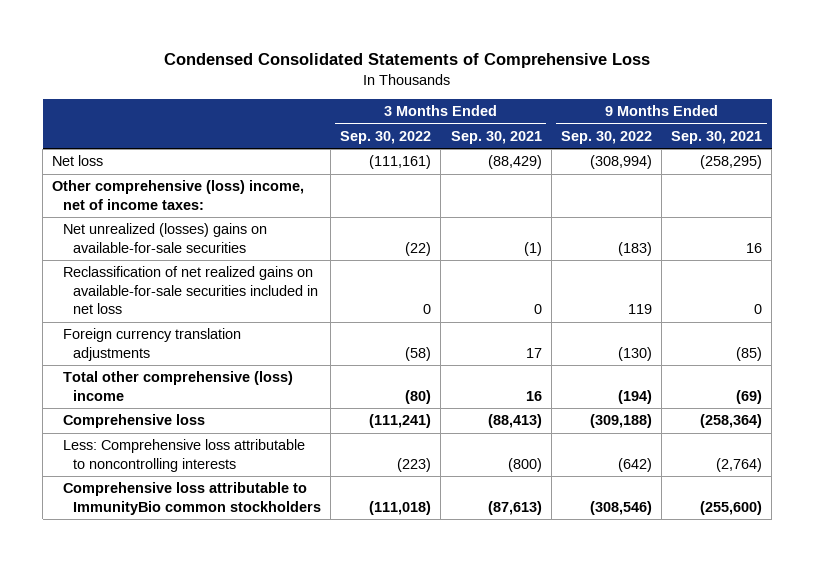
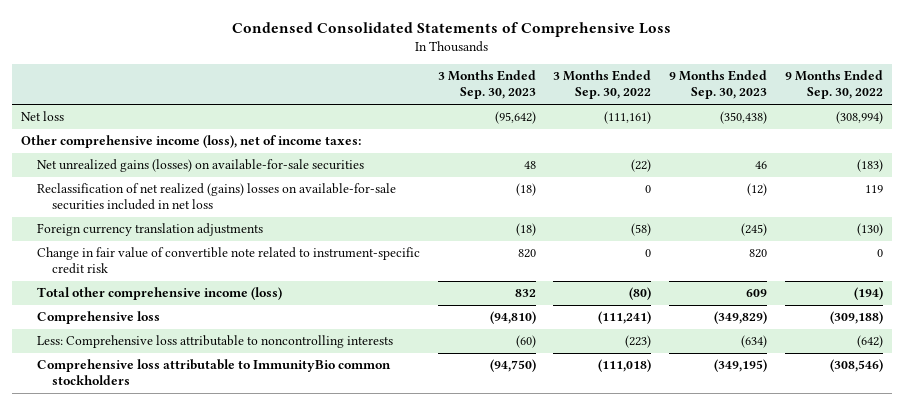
- | 3 Months Ended Sep. 30, 2022 | 3 Months Ended Sep. 30, 2021 | 9 Months Ended Sep. 30, 2022 | 9 Months Ended Sep. 30, 2021
+ | 3 Months Ended Sep. 30, 2023 | 3 Months Ended Sep. 30, 2022 | 9 Months Ended Sep. 30, 2023 | 9 Months Ended Sep. 30, 2022
- Other comprehensive (loss) income, net of income taxes:
- Net unrealized (losses) gains on available-for-sale securities | (22) | (1) | (183) | 16
- Reclassification of net realized gains on available-for-sale securities included in net loss | 0 | 0 | 119 | 0
+ Other comprehensive income (loss), net of income taxes:
+ Net unrealized gains (losses) on available-for-sale securities | 48 | (22) | 46 | (183)
+ Reclassification of net realized (gains) losses on available-for-sale securities included in net loss | (18) | 0 | (12) | 119
- Total other comprehensive (loss) income | (80) | 16 | (194) | (69)
+ Change in fair value of convertible note related to instrument-specific credit risk | 820 | 0 | 820 | 0
+ Total other comprehensive income (loss) | 832 | (80) | 609 | (194)

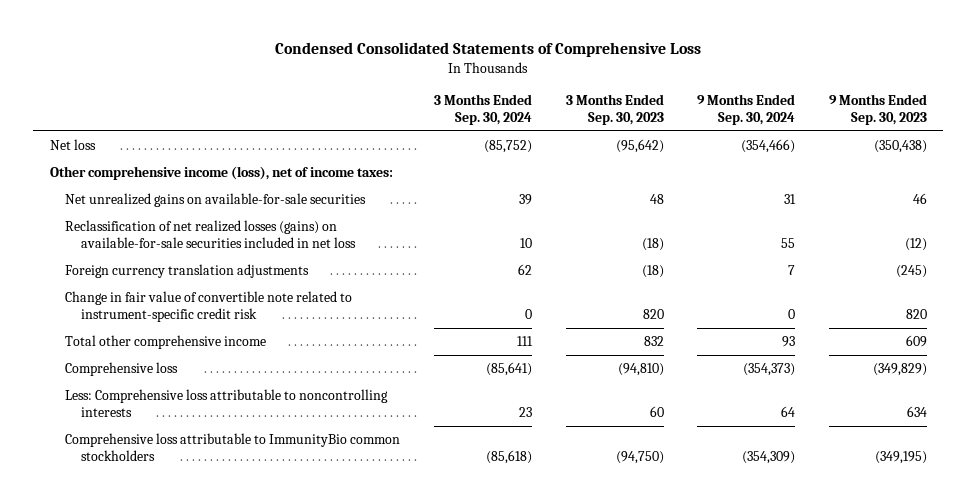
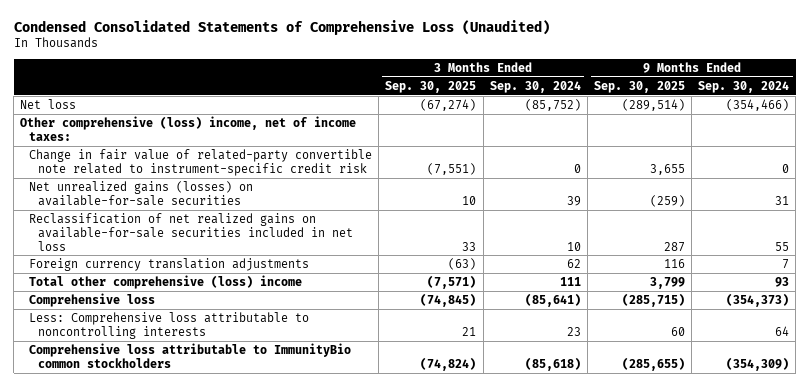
- Condensed Consolidated Statements of Comprehensive Loss
+ Condensed Consolidated Statements of Comprehensive Loss (Unaudited)
- | 3 Months Ended Sep. 30, 2024 | 3 Months Ended Sep. 30, 2023 | 9 Months Ended Sep. 30, 2024 | 9 Months Ended Sep. 30, 2023
+ | 3 Months Ended Sep. 30, 2025 | 3 Months Ended Sep. 30, 2024 | 9 Months Ended Sep. 30, 2025 | 9 Months Ended Sep. 30, 2024
- Other comprehensive income (loss), net of income taxes:
- Net unrealized gains on available-for-sale securities | 39 | 48 | 31 | 46
- Reclassification of net realized losses (gains) on available-for-sale securities included in net loss | 10 | (18) | 55 | (12)
+ Other comprehensive (loss) income, net of income taxes:
+ Change in fair value of related-party convertible note related to instrument-specific credit risk | (7,551) | 0 | 3,655 | 0
+ Net unrealized gains (losses) on available-for-sale securities | 10 | 39 | (259) | 31
+ Reclassification of net realized gains on available-for-sale securities included in net loss | 33 | 10 | 287 | 55
- Change in fair value of convertible note related to instrument-specific credit risk | 0 | 820 | 0 | 820
- Total other comprehensive income | 111 | 832 | 93 | 609
+ Total other comprehensive (loss) income | (7,571) | 111 | 3,799 | 93

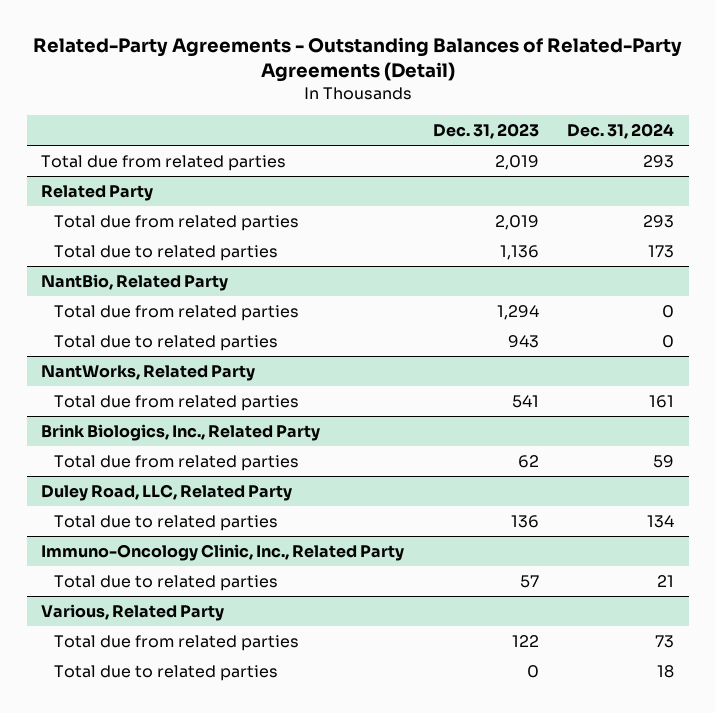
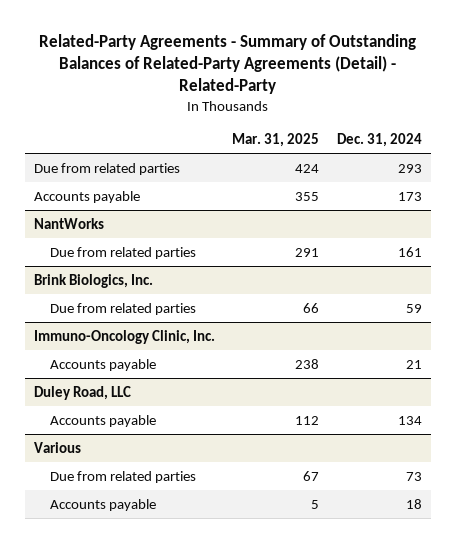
- Related-Party Agreements - Outstanding Balances of Related-Party Agreements (Detail)
+ Related-Party Agreements - Summary of Outstanding Balances of Related-Party Agreements (Detail) - Related-Party
- | Dec. 31, 2023 | Dec. 31, 2024
+ | Mar. 31, 2025 | Dec. 31, 2024
- Total due from related parties | 2,019 | 293
- Related Party
- Total due from related parties | 2,019 | 293
- Total due to related parties | 1,136 | 173
- NantBio, Related Party
- Total due from related parties | 1,294 | 0
- Total due to related parties | 943 | 0
- NantWorks, Related Party
- Total due from related parties | 541 | 161
- Brink Biologics, Inc., Related Party
- Total due from related parties | 62 | 59
- Duley Road, LLC, Related Party
- Total due to related parties | 136 | 134
- Immuno-Oncology Clinic, Inc., Related Party
- Total due to related parties | 57 | 21
- Various, Related Party
- Total due from related parties | 122 | 73
- Total due to related parties | 0 | 18
+ Due from related parties | 424 | 293
+ Accounts payable | 355 | 173
+ NantWorks
+ Due from related parties | 291 | 161
+ Brink Biologics, Inc.
+ Due from related parties | 66 | 59
+ Immuno-Oncology Clinic, Inc.
+ Accounts payable | 238 | 21
+ Duley Road, LLC
+ Accounts payable | 112 | 134
+ Various
+ Due from related parties | 67 | 73
+ Accounts payable | 5 | 18

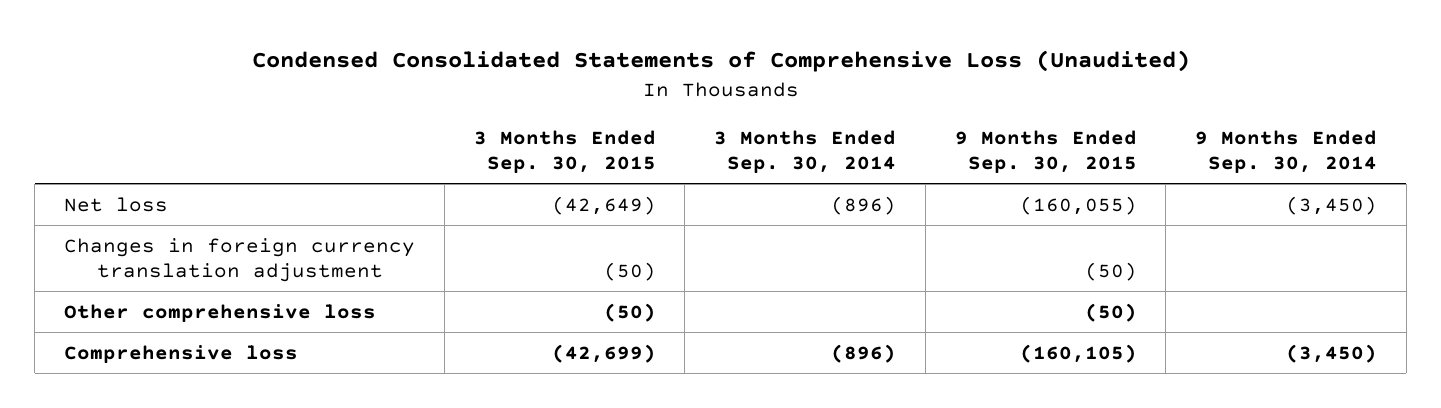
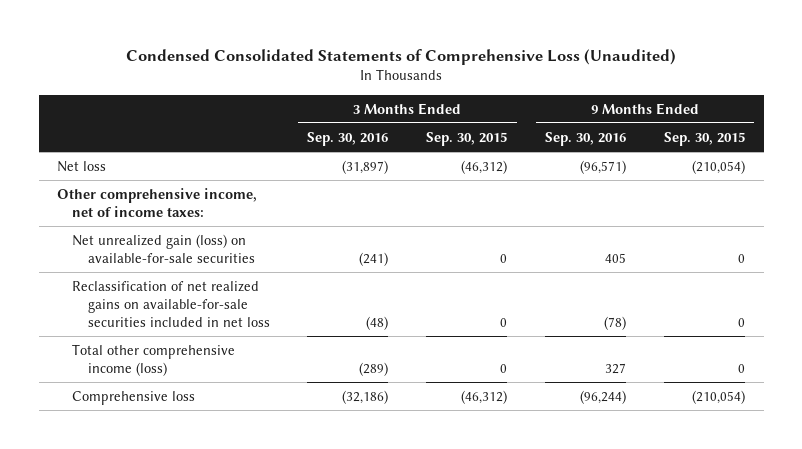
- | 3 Months Ended Sep. 30, 2015 | 3 Months Ended Sep. 30, 2014 | 9 Months Ended Sep. 30, 2015 | 9 Months Ended Sep. 30, 2014
+ | 3 Months Ended Sep. 30, 2016 | 3 Months Ended Sep. 30, 2015 | 9 Months Ended Sep. 30, 2016 | 9 Months Ended Sep. 30, 2015
- Net loss | (42,649) | (896) | (160,055) | (3,450)
- Changes in foreign currency translation adjustment | (50) | | (50) |
- Other comprehensive loss | (50) | | (50) |
- Comprehensive loss | (42,699) | (896) | (160,105) | (3,450)
+ Net loss | (31,897) | (46,312) | (96,571) | (210,054)
+ Other comprehensive income, net of income taxes:
+ Net unrealized gain (loss) on available-for-sale securities | (241) | 0 | 405 | 0
+ Reclassification of net realized gains on available-for-sale securities included in net loss | (48) | 0 | (78) | 0
+ Total other comprehensive income (loss) | (289) | 0 | 327 | 0
+ Comprehensive loss | (32,186) | (46,312) | (96,244) | (210,054)

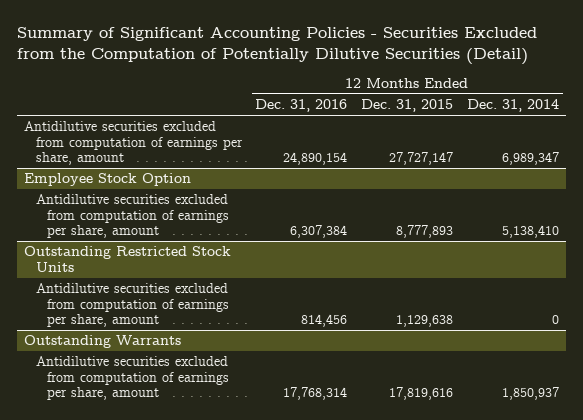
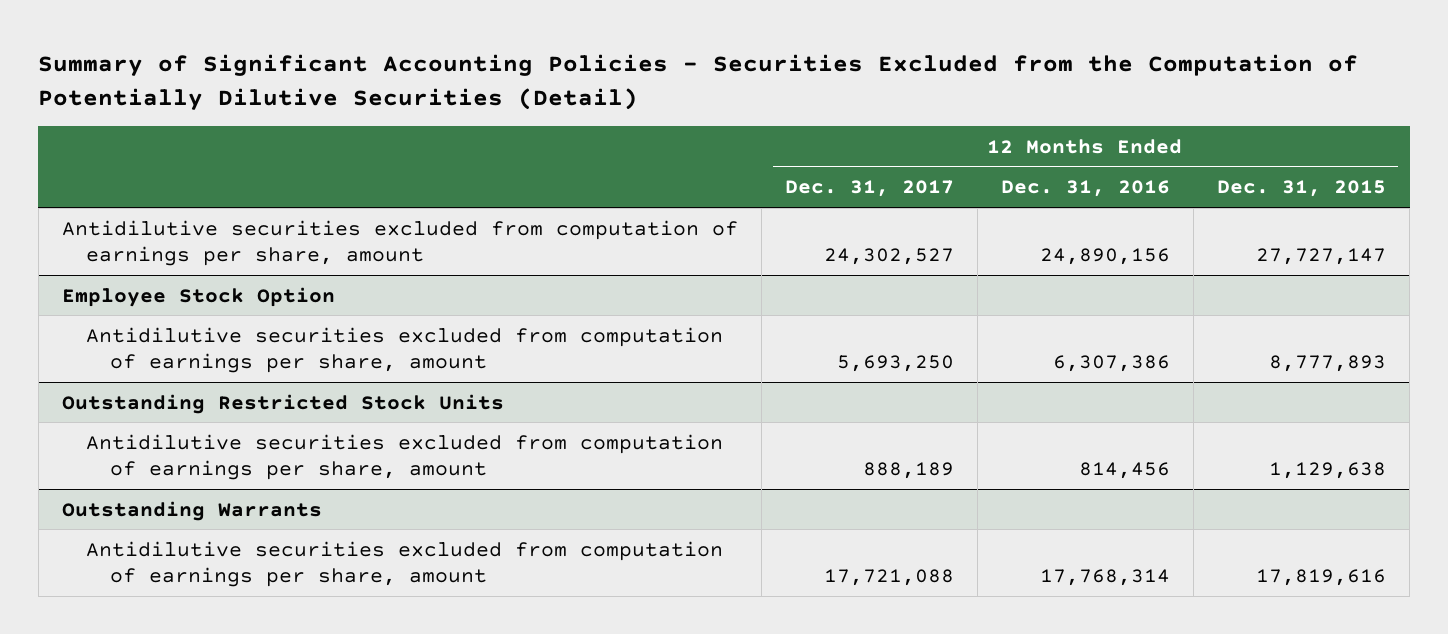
- | 12 Months Ended Dec. 31, 2016 | 12 Months Ended Dec. 31, 2015 | 12 Months Ended Dec. 31, 2014
+ | 12 Months Ended Dec. 31, 2017 | 12 Months Ended Dec. 31, 2016 | 12 Months Ended Dec. 31, 2015
- Antidilutive securities excluded from computation of earnings per share, amount | 24,890,154 | 27,727,147 | 6,989,347
+ Antidilutive securities excluded from computation of earnings per share, amount | 24,302,527 | 24,890,156 | 27,727,147
@ Employee Stock Option
- Antidilutive securities excluded from computation of earnings per share, amount | 6,307,384 | 8,777,893 | 5,138,410
+ Antidilutive securities excluded from computation of earnings per share, amount | 5,693,250 | 6,307,386 | 8,777,893

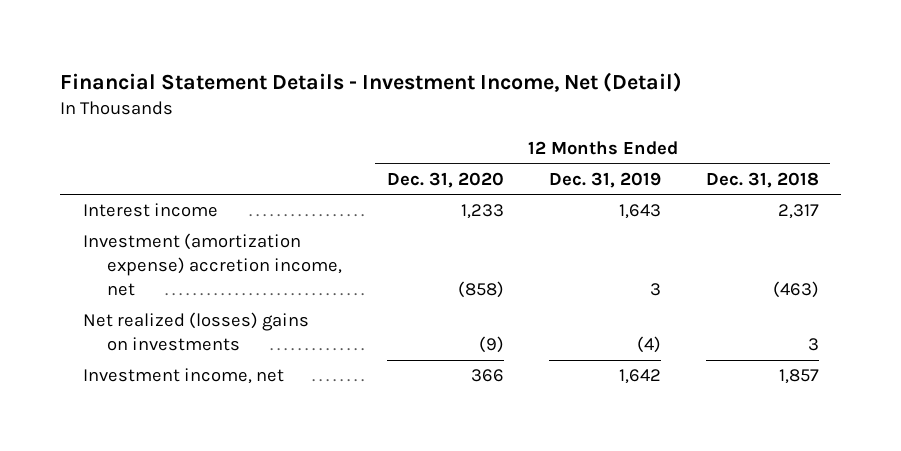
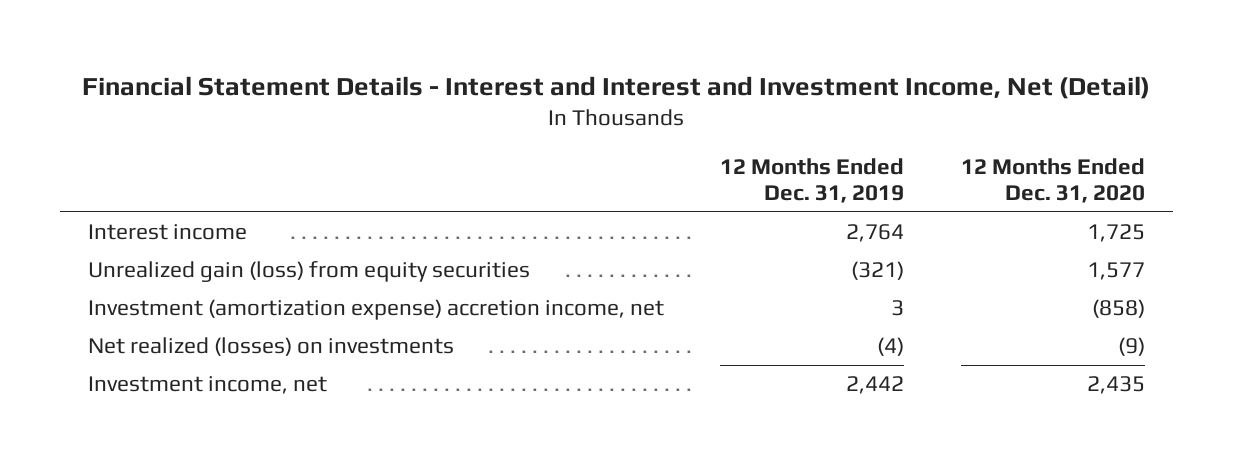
- Financial Statement Details - Investment Income, Net (Detail)
+ Financial Statement Details - Interest and Interest and Investment Income, Net (Detail)
- | 12 Months Ended Dec. 31, 2020 | 12 Months Ended Dec. 31, 2019 | 12 Months Ended Dec. 31, 2018
+ | 12 Months Ended Dec. 31, 2019 | 12 Months Ended Dec. 31, 2020
- Interest income | 1,233 | 1,643 | 2,317
+ Interest income | 2,764 | 1,725
+ Unrealized gain (loss) from equity securities | (321) | 1,577
- Net realized (losses) gains on investments | (9) | (4) | 3
- Investment income, net | 366 | 1,642 | 1,857
+ Net realized (losses) on investments | (4) | (9)
+ Investment income, net | 2,442 | 2,435

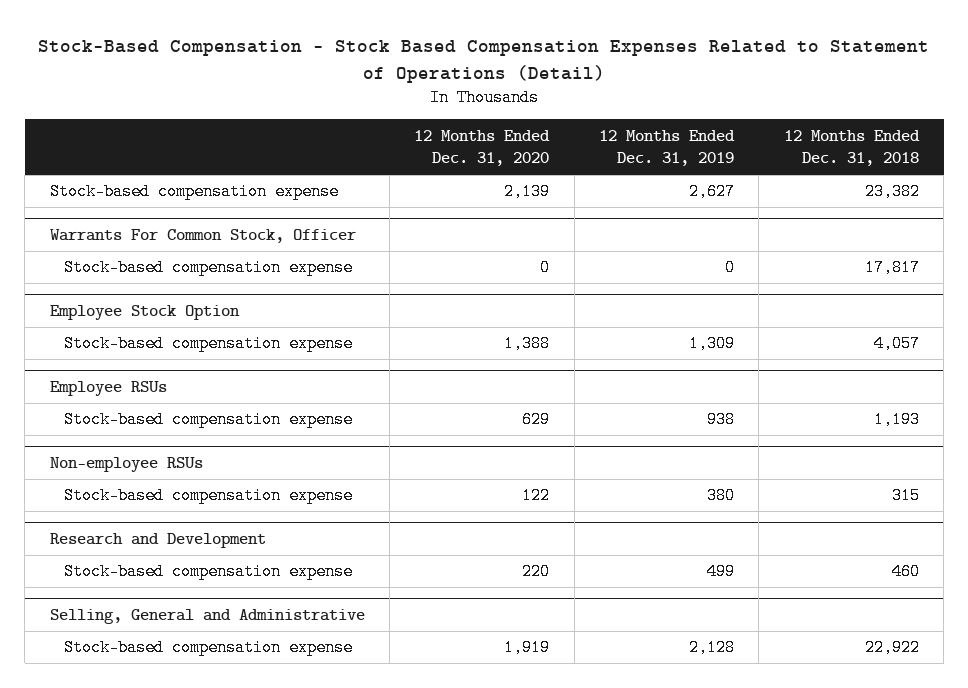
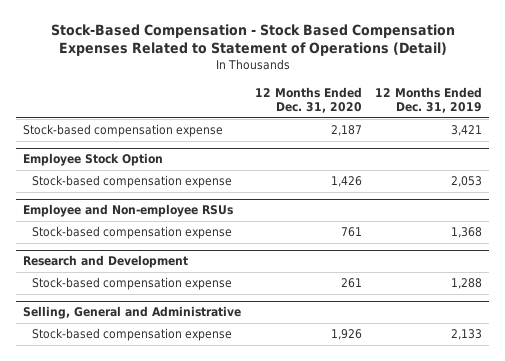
- | 12 Months Ended Dec. 31, 2020 | 12 Months Ended Dec. 31, 2019 | 12 Months Ended Dec. 31, 2018
+ | 12 Months Ended Dec. 31, 2020 | 12 Months Ended Dec. 31, 2019
- Stock-based compensation expense | 2,139 | 2,627 | 23,382
- Warrants For Common Stock, Officer
- Stock-based compensation expense | 0 | 0 | 17,817
+ Stock-based compensation expense | 2,187 | 3,421
@ Employee Stock Option
- Stock-based compensation expense | 1,388 | 1,309 | 4,057
- Employee RSUs
- Stock-based compensation expense | 629 | 938 | 1,193
- Non-employee RSUs
- Stock-based compensation expense | 122 | 380 | 315
@ Employee Stock Option
+ Stock-based compensation expense | 1,426 | 2,053
+ Employee and Non-employee RSUs
+ Stock-based compensation expense | 761 | 1,368
@ Research and Development
- Stock-based compensation expense | 220 | 499 | 460
+ Stock-based compensation expense | 261 | 1,288
@ Selling, General and Administrative
- Stock-based compensation expense | 1,919 | 2,128 | 22,922
+ Stock-based compensation expense | 1,926 | 2,133

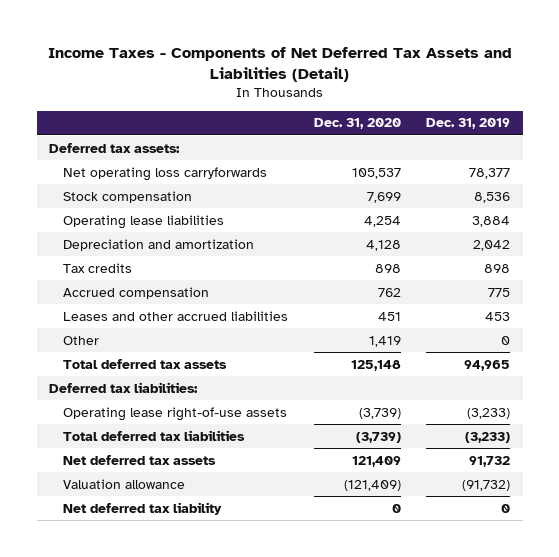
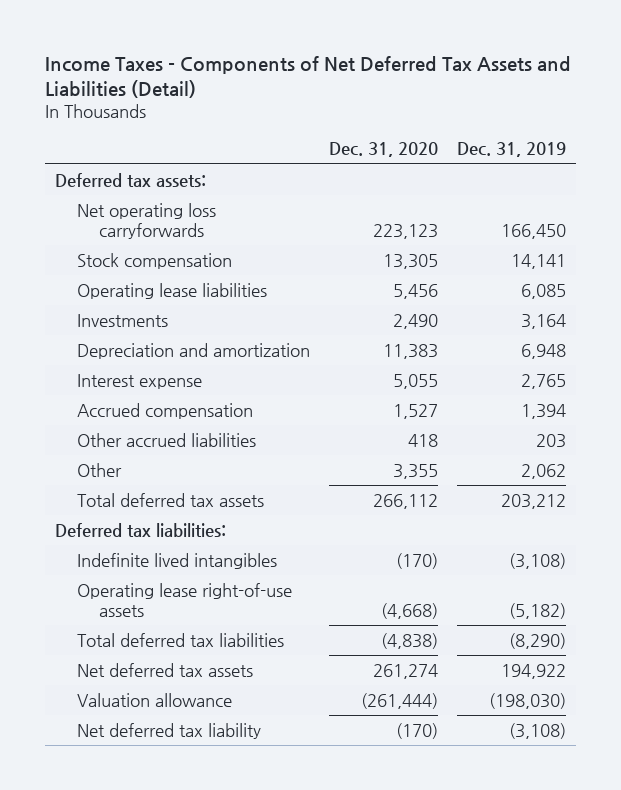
- Net operating loss carryforwards | 105,537 | 78,377
- Stock compensation | 7,699 | 8,536
- Operating lease liabilities | 4,254 | 3,884
- Depreciation and amortization | 4,128 | 2,042
- Tax credits | 898 | 898
- Accrued compensation | 762 | 775
- Leases and other accrued liabilities | 451 | 453
- Other | 1,419 | 0
- Total deferred tax assets | 125,148 | 94,965
+ Net operating loss carryforwards | 223,123 | 166,450
+ Stock compensation | 13,305 | 14,141
+ Operating lease liabilities | 5,456 | 6,085
+ Investments | 2,490 | 3,164
+ Depreciation and amortization | 11,383 | 6,948
+ Interest expense | 5,055 | 2,765
+ Accrued compensation | 1,527 | 1,394
+ Other accrued liabilities | 418 | 203
+ Other | 3,355 | 2,062
+ Total deferred tax assets | 266,112 | 203,212
- Operating lease right-of-use assets | (3,739) | (3,233)
- Total deferred tax liabilities | (3,739) | (3,233)
- Net deferred tax assets | 121,409 | 91,732
- Valuation allowance | (121,409) | (91,732)
- Net deferred tax liability | 0 | 0
+ Indefinite lived intangibles | (170) | (3,108)
+ Operating lease right-of-use assets | (4,668) | (5,182)
+ Total deferred tax liabilities | (4,838) | (8,290)
+ Net deferred tax assets | 261,274 | 194,922
+ Valuation allowance | (261,444) | (198,030)
+ Net deferred tax liability | (170) | (3,108)

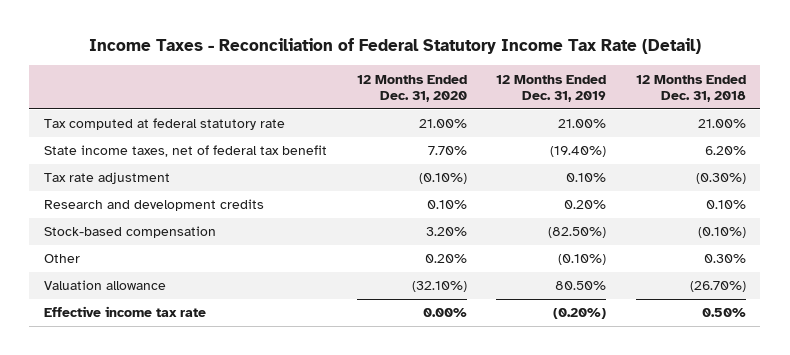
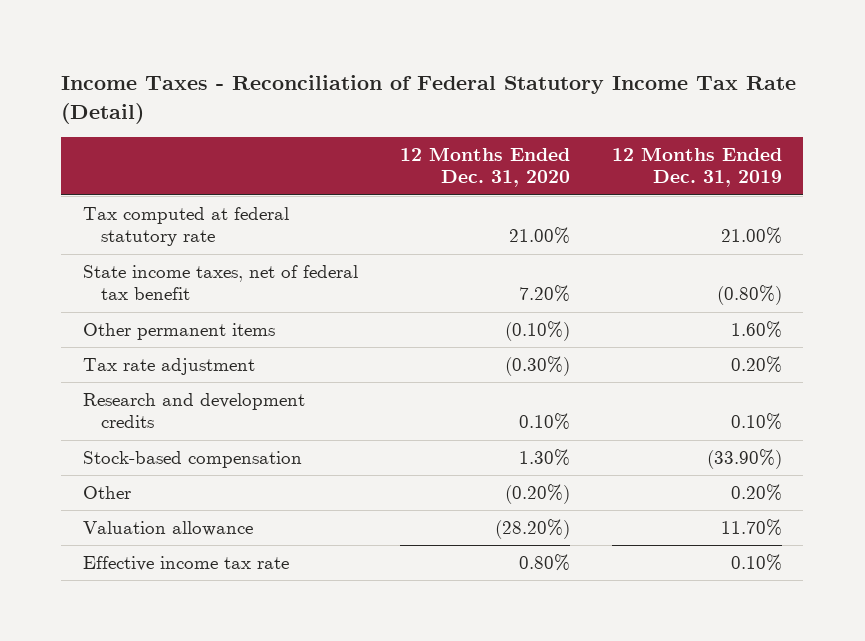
- | 12 Months Ended Dec. 31, 2020 | 12 Months Ended Dec. 31, 2019 | 12 Months Ended Dec. 31, 2018
+ | 12 Months Ended Dec. 31, 2020 | 12 Months Ended Dec. 31, 2019
- State income taxes, net of federal tax benefit | 7.70% | (19.40%) | 6.20%
- Tax rate adjustment | (0.10%) | 0.10% | (0.30%)
- Research and development credits | 0.10% | 0.20% | 0.10%
- Stock-based compensation | 3.20% | (82.50%) | (0.10%)
- Other | 0.20% | (0.10%) | 0.30%
- Valuation allowance | (32.10%) | 80.50% | (26.70%)
- Effective income tax rate | 0.00% | (0.20%) | 0.50%
+ State income taxes, net of federal tax benefit | 7.20% | (0.80%)
+ Other permanent items | (0.10%) | 1.60%
+ Tax rate adjustment | (0.30%) | 0.20%
+ Research and development credits | 0.10% | 0.10%
+ Stock-based compensation | 1.30% | (33.90%)
+ Other | (0.20%) | 0.20%
+ Valuation allowance | (28.20%) | 11.70%
+ Effective income tax rate | 0.80% | 0.10%

